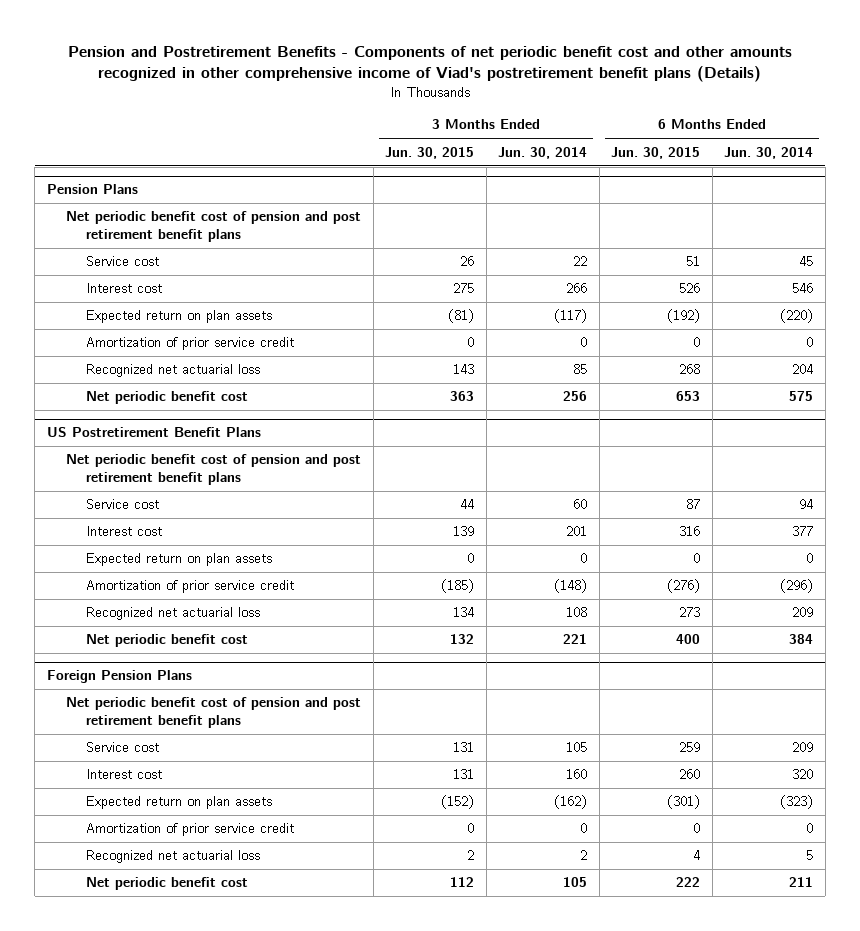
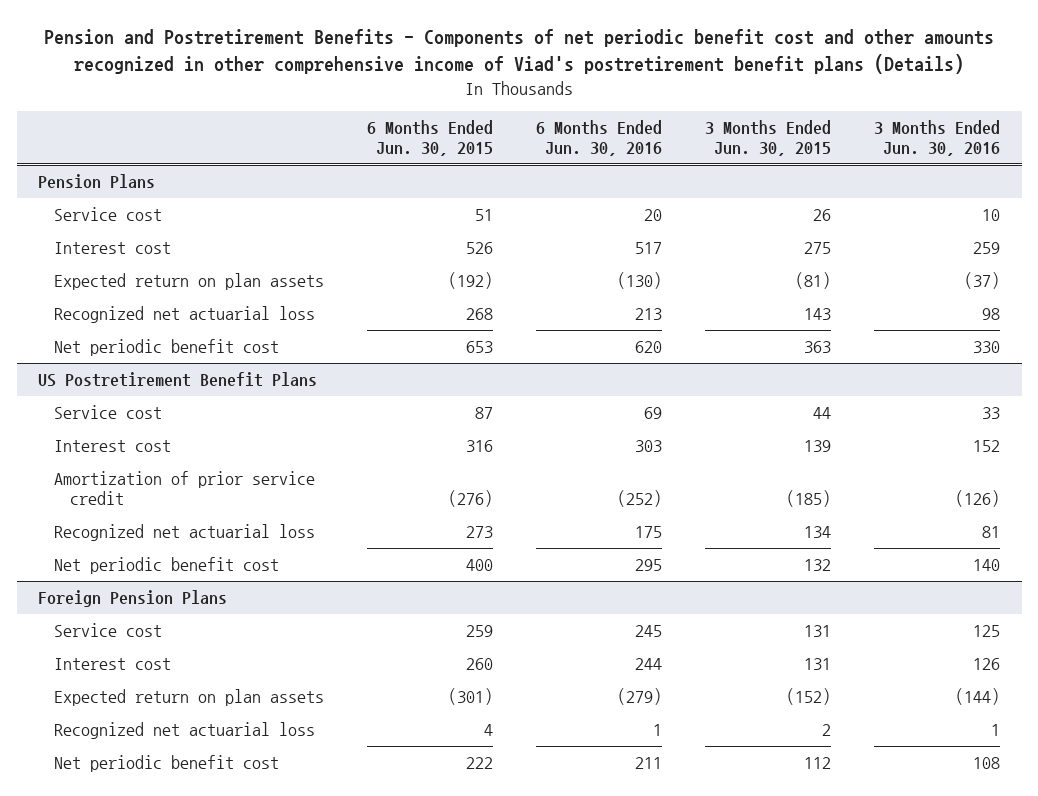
- | 3 Months Ended Jun. 30, 2015 | 3 Months Ended Jun. 30, 2014 | 6 Months Ended Jun. 30, 2015 | 6 Months Ended Jun. 30, 2014
+ | 6 Months Ended Jun. 30, 2015 | 6 Months Ended Jun. 30, 2016 | 3 Months Ended Jun. 30, 2015 | 3 Months Ended Jun. 30, 2016
@ Pension Plans
- Net periodic benefit cost of pension and post retirement benefit plans
- Amortization of prior service credit | 0 | 0 | 0 | 0
@ US Postretirement Benefit Plans
- Net periodic benefit cost of pension and post retirement benefit plans
- Expected return on plan assets | 0 | 0 | 0 | 0
@ Foreign Pension Plans
- Net periodic benefit cost of pension and post retirement benefit plans
- Amortization of prior service credit | 0 | 0 | 0 | 0

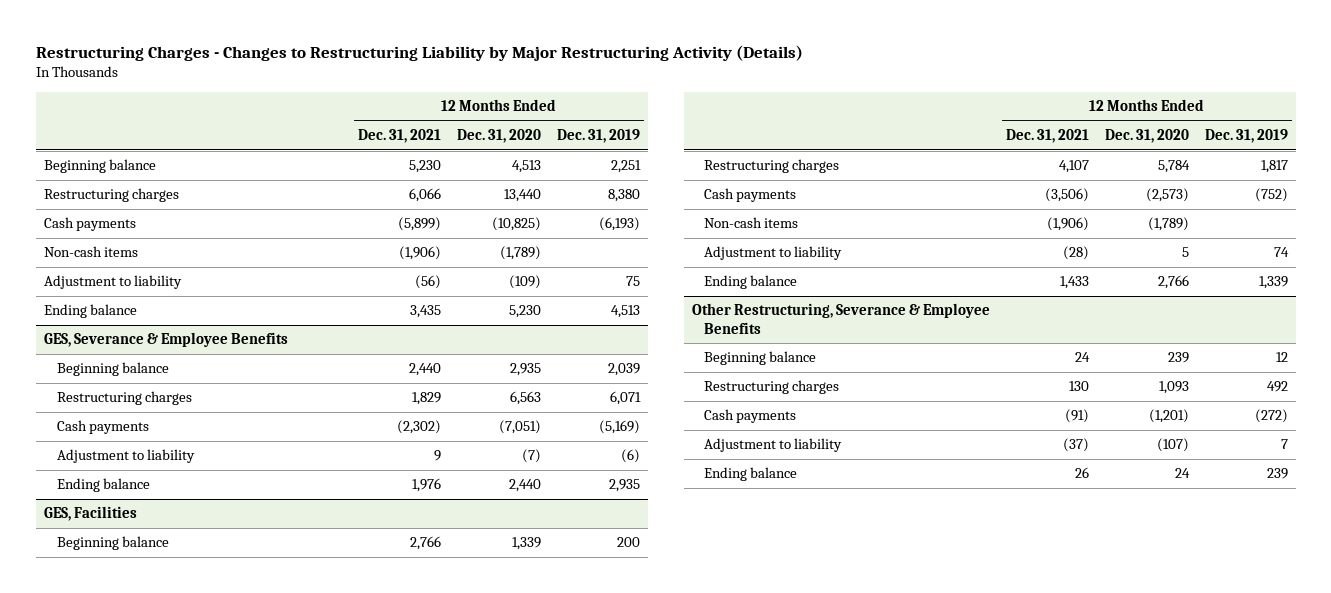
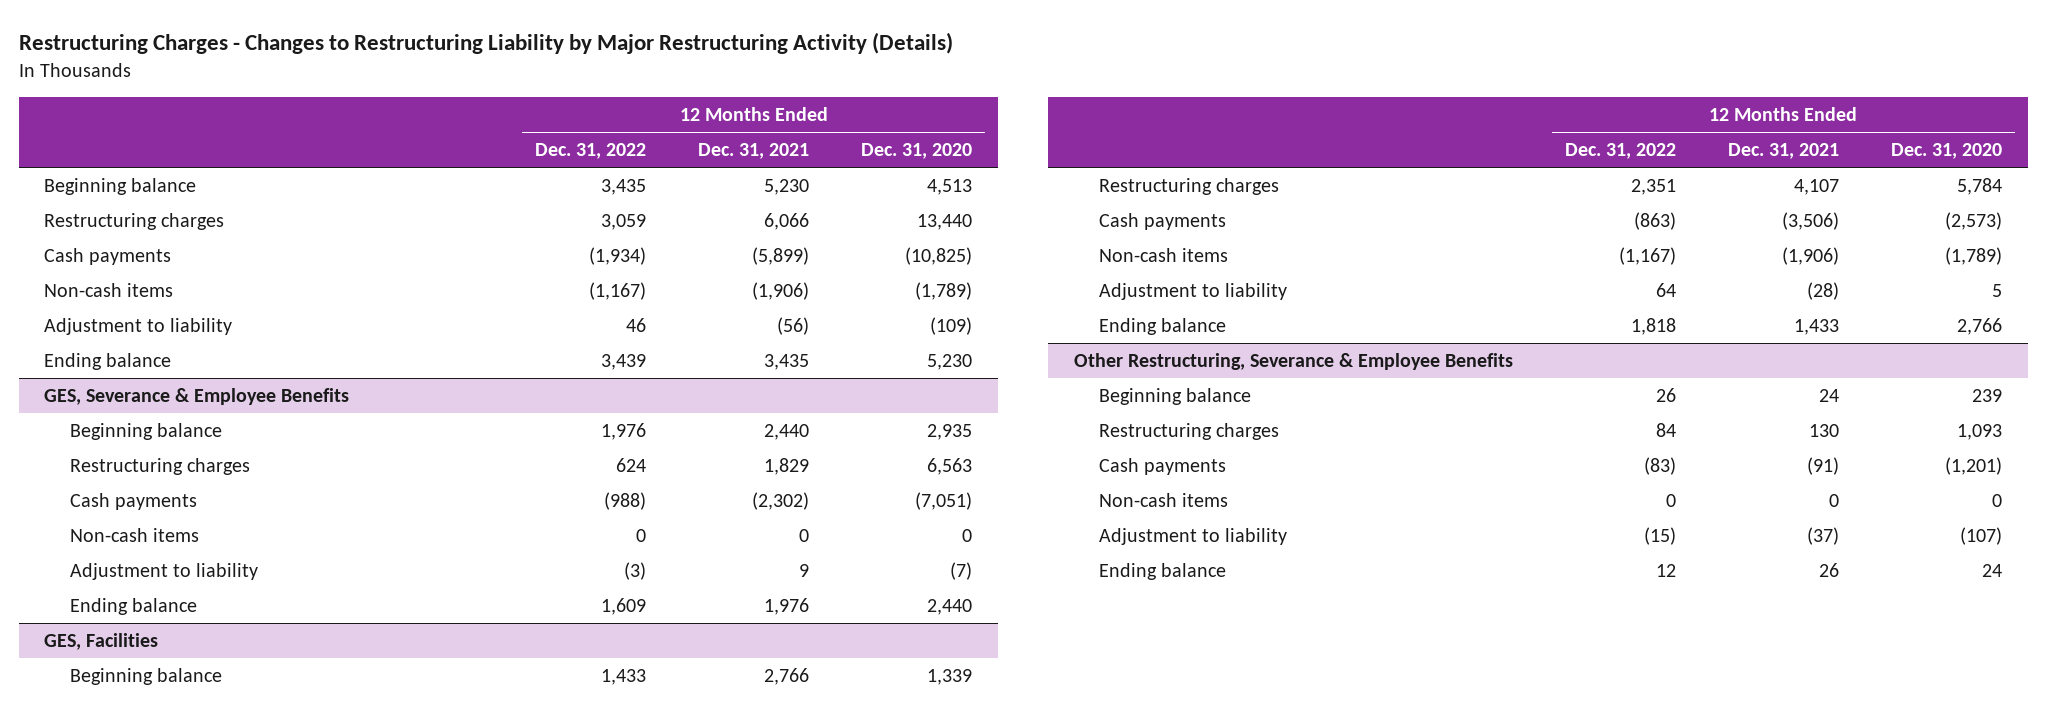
- | 12 Months Ended Dec. 31, 2021 | 12 Months Ended Dec. 31, 2020 | 12 Months Ended Dec. 31, 2019
+ | 12 Months Ended Dec. 31, 2022 | 12 Months Ended Dec. 31, 2021 | 12 Months Ended Dec. 31, 2020
@ GES, Severance & Employee Benefits
+ Non-cash items | 0 | 0 | 0
@ Other Restructuring, Severance & Employee Benefits
+ Non-cash items | 0 | 0 | 0

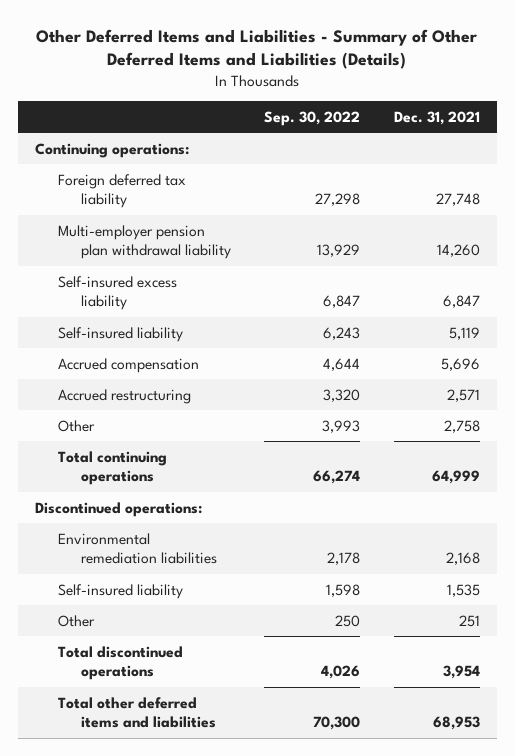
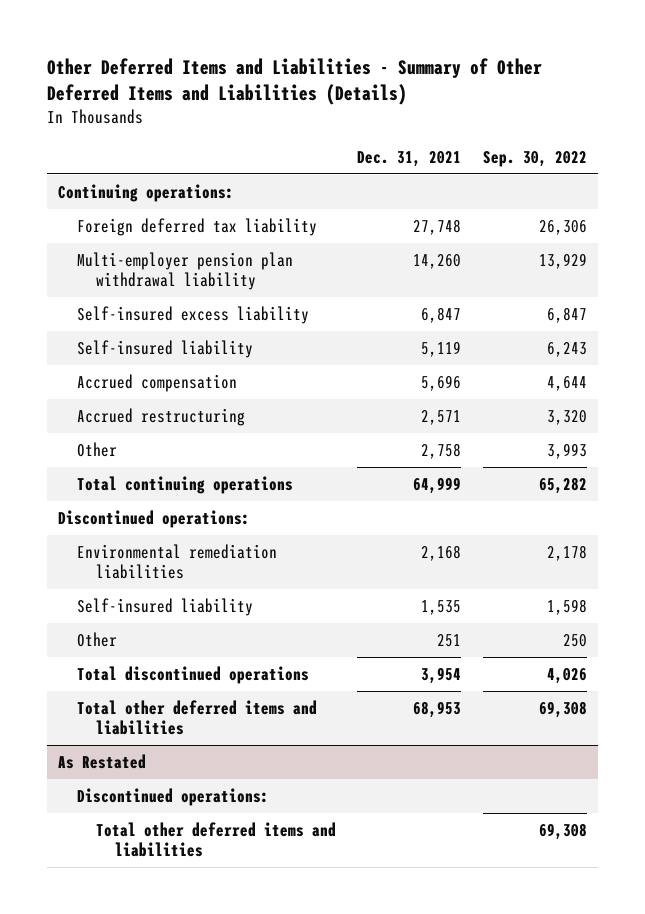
- | Sep. 30, 2022 | Dec. 31, 2021
+ | Dec. 31, 2021 | Sep. 30, 2022
- Foreign deferred tax liability | 27,298 | 27,748
+ Foreign deferred tax liability | 27,748 | 26,306
- Total continuing operations | 66,274 | 64,999
+ Total continuing operations | 64,999 | 65,282
- Total other deferred items and liabilities | 70,300 | 68,953
+ Total other deferred items and liabilities | 68,953 | 69,308
+ As Restated
+ Discontinued operations:
+ Total other deferred items and liabilities | | 69,308

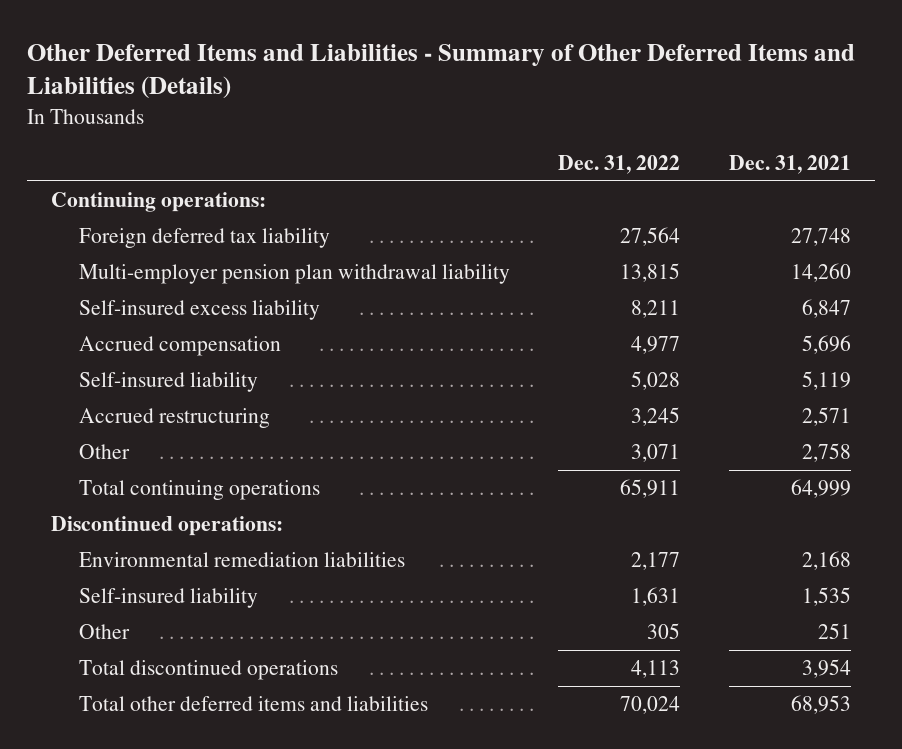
- | Dec. 31, 2021 | Sep. 30, 2022
+ | Dec. 31, 2022 | Dec. 31, 2021
moved down: Self-insured liability | 5,028 | 5,119
- As Restated
- Discontinued operations:
- Total other deferred items and liabilities | | 69,308

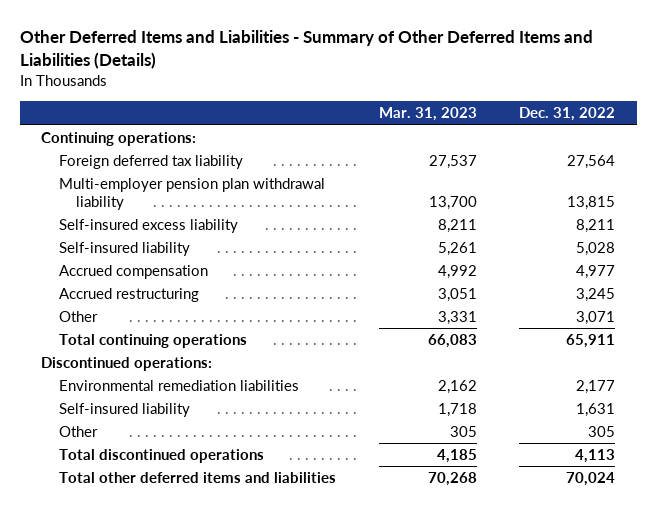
- | Dec. 31, 2022 | Dec. 31, 2021
+ | Mar. 31, 2023 | Dec. 31, 2022
moved down: Accrued compensation | 4,992 | 4,977

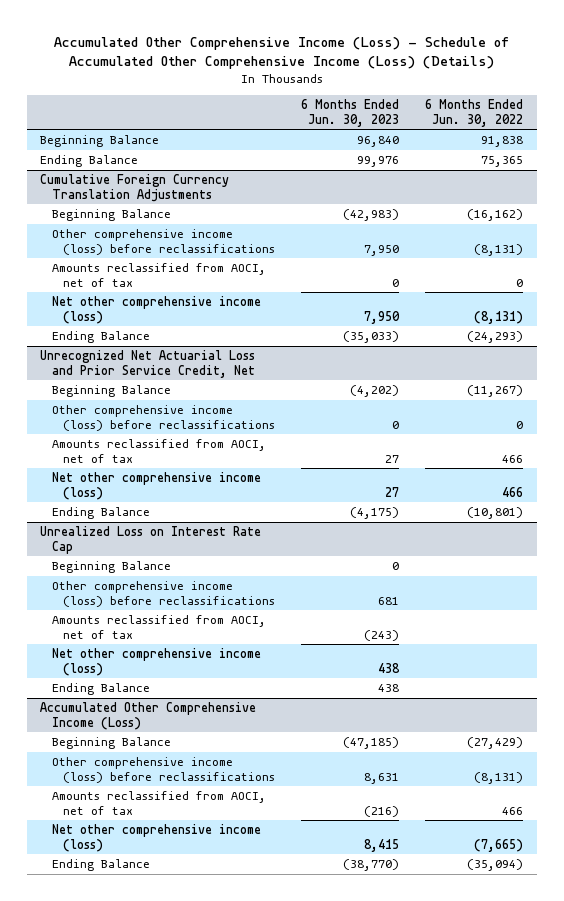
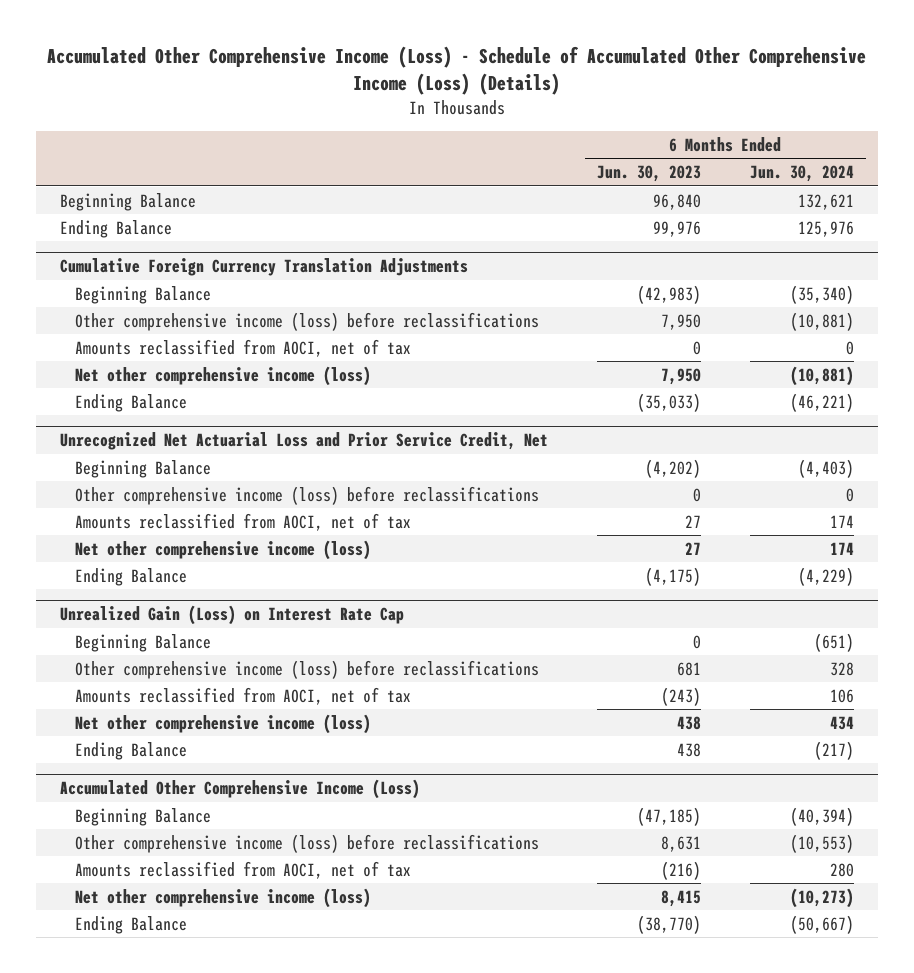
- | 6 Months Ended Jun. 30, 2023 | 6 Months Ended Jun. 30, 2022
+ | 6 Months Ended Jun. 30, 2023 | 6 Months Ended Jun. 30, 2024
- Unrealized Loss on Interest Rate Cap
+ Unrealized Gain (Loss) on Interest Rate Cap

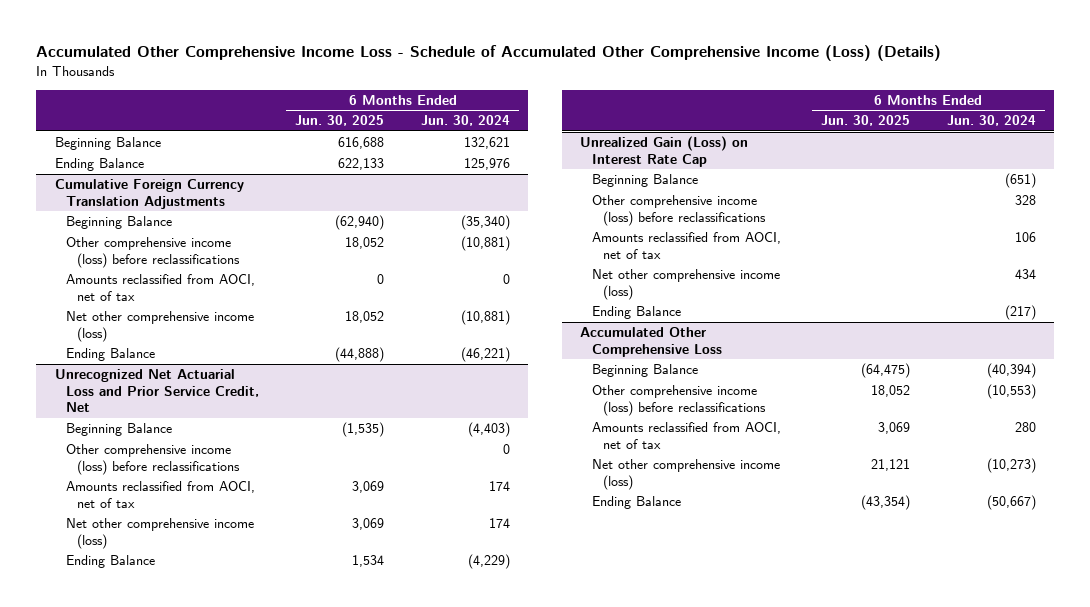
- Accumulated Other Comprehensive Income (Loss) - Schedule of Accumulated Other Comprehensive Income (Loss) (Details)
+ Accumulated Other Comprehensive Income Loss - Schedule of Accumulated Other Comprehensive Income (Loss) (Details)
- | 6 Months Ended Jun. 30, 2023 | 6 Months Ended Jun. 30, 2024
+ | 6 Months Ended Jun. 30, 2025 | 6 Months Ended Jun. 30, 2024
- Accumulated Other Comprehensive Income (Loss)
+ Accumulated Other Comprehensive Loss

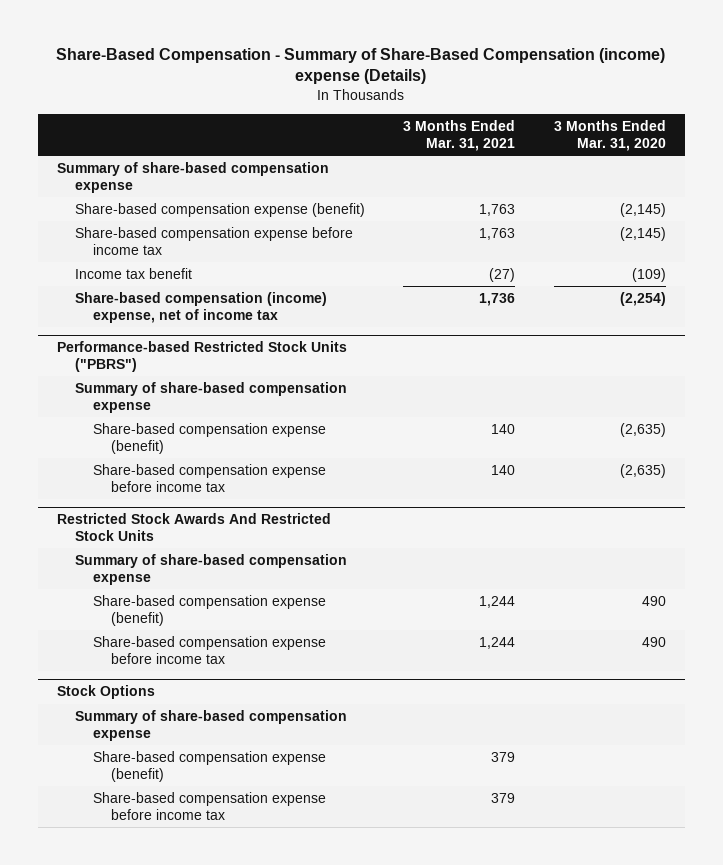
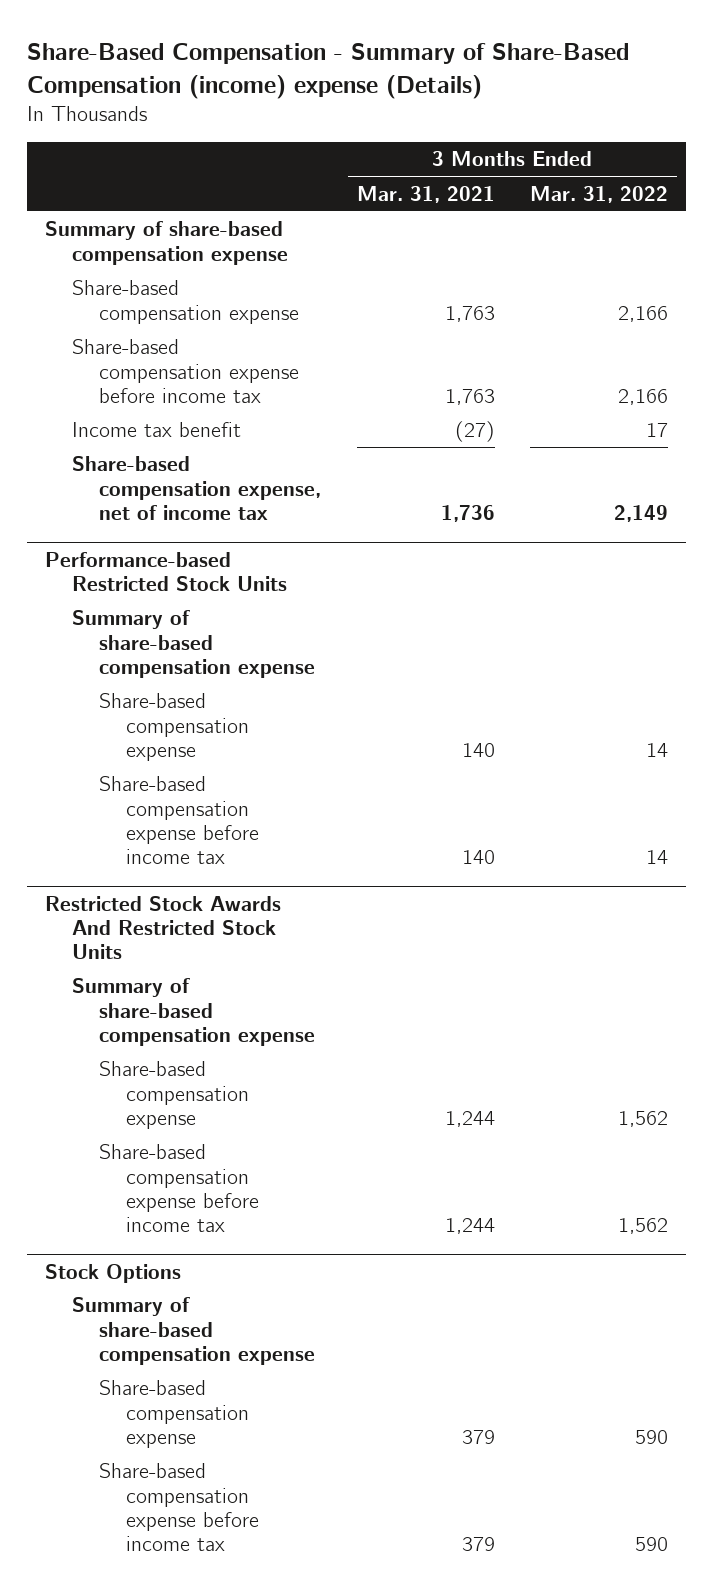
- | 3 Months Ended Mar. 31, 2021 | 3 Months Ended Mar. 31, 2020
+ | 3 Months Ended Mar. 31, 2021 | 3 Months Ended Mar. 31, 2022
- Share-based compensation expense (benefit) | 1,763 | (2,145)
+ Share-based compensation expense | 1,763 | 2,166
- Share-based compensation (income) expense, net of income tax | 1,736 | (2,254)
- Performance-based Restricted Stock Units ("PBRS")
+ Share-based compensation expense, net of income tax | 1,736 | 2,149
+ Performance-based Restricted Stock Units
- Share-based compensation expense (benefit) | 140 | (2,635)
+ Share-based compensation expense | 140 | 14
@ Restricted Stock Awards And Restricted Stock Units
- Share-based compensation expense (benefit) | 1,244 | 490
+ Share-based compensation expense | 1,244 | 1,562
@ Stock Options
- Share-based compensation expense (benefit) | 379 |
+ Share-based compensation expense | 379 | 590

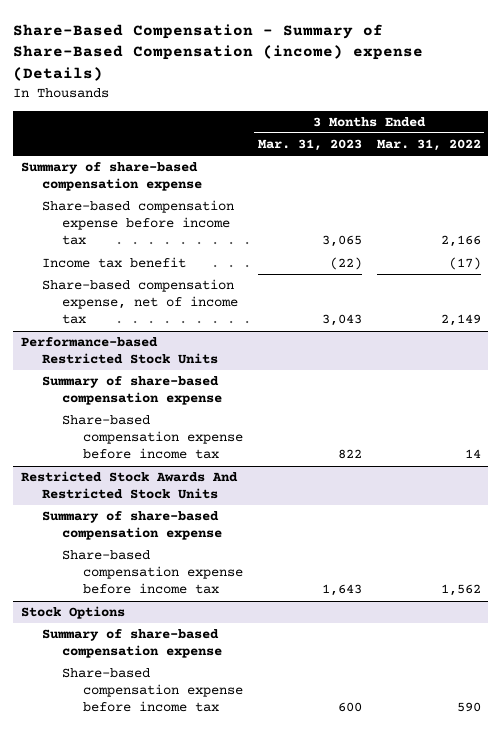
- | 3 Months Ended Mar. 31, 2021 | 3 Months Ended Mar. 31, 2022
+ | 3 Months Ended Mar. 31, 2023 | 3 Months Ended Mar. 31, 2022
- Share-based compensation expense | 1,763 | 2,166
- Income tax benefit | (27) | 17
+ Income tax benefit | (22) | (17)
@ Performance-based Restricted Stock Units
- Share-based compensation expense | 140 | 14
@ Restricted Stock Awards And Restricted Stock Units
- Share-based compensation expense | 1,244 | 1,562
@ Stock Options
- Share-based compensation expense | 379 | 590

